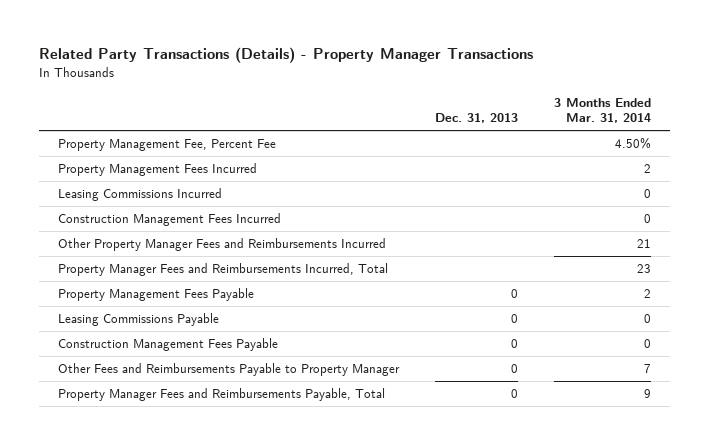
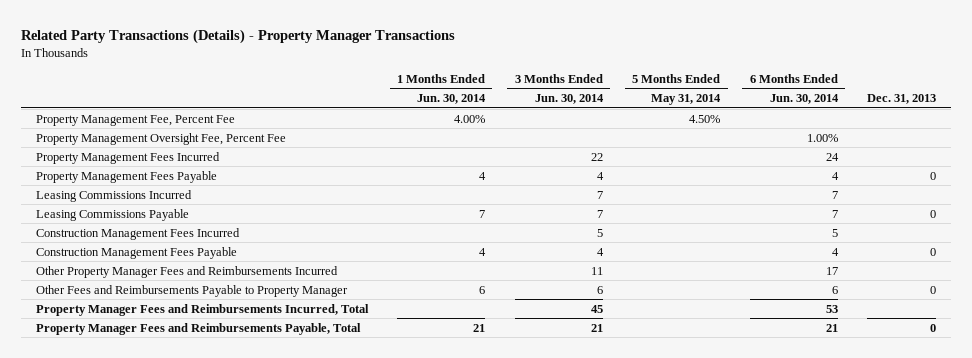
- | Dec. 31, 2013 | 3 Months Ended Mar. 31, 2014
+ | 1 Months Ended Jun. 30, 2014 | 3 Months Ended Jun. 30, 2014 | 5 Months Ended May 31, 2014 | 6 Months Ended Jun. 30, 2014 | Dec. 31, 2013
+ Property Management Oversight Fee, Percent Fee | | | | 1.00% |
moved down: Leasing Commissions Incurred | | 7 | | 7 |
moved down: Construction Management Fees Incurred | | 5 | | 5 |
moved down: Other Property Manager Fees and Reimbursements Incurred | | 11 | | 17 |
moved down: Property Manager Fees and Reimbursements Incurred, Total | | 45 | | 53 |

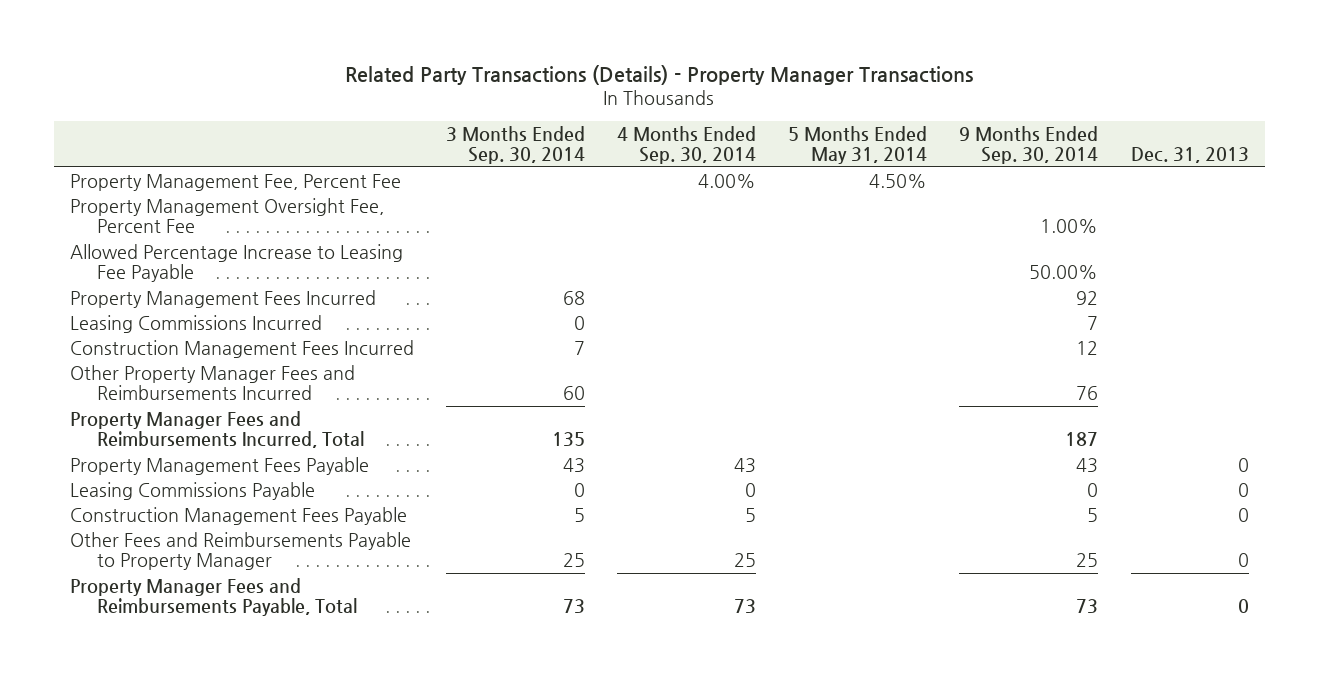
- | 1 Months Ended Jun. 30, 2014 | 3 Months Ended Jun. 30, 2014 | 5 Months Ended May 31, 2014 | 6 Months Ended Jun. 30, 2014 | Dec. 31, 2013
+ | 3 Months Ended Sep. 30, 2014 | 4 Months Ended Sep. 30, 2014 | 5 Months Ended May 31, 2014 | 9 Months Ended Sep. 30, 2014 | Dec. 31, 2013
+ Allowed Percentage Increase to Leasing Fee Payable | | | | 50.00% |
moved down: Property Management Fees Payable | 43 | 43 | | 43 | 0
moved down: Leasing Commissions Payable | 0 | 0 | | 0 | 0
moved down: Construction Management Fees Payable | 5 | 5 | | 5 | 0
moved down: Other Fees and Reimbursements Payable to Property Manager | 25 | 25 | | 25 | 0

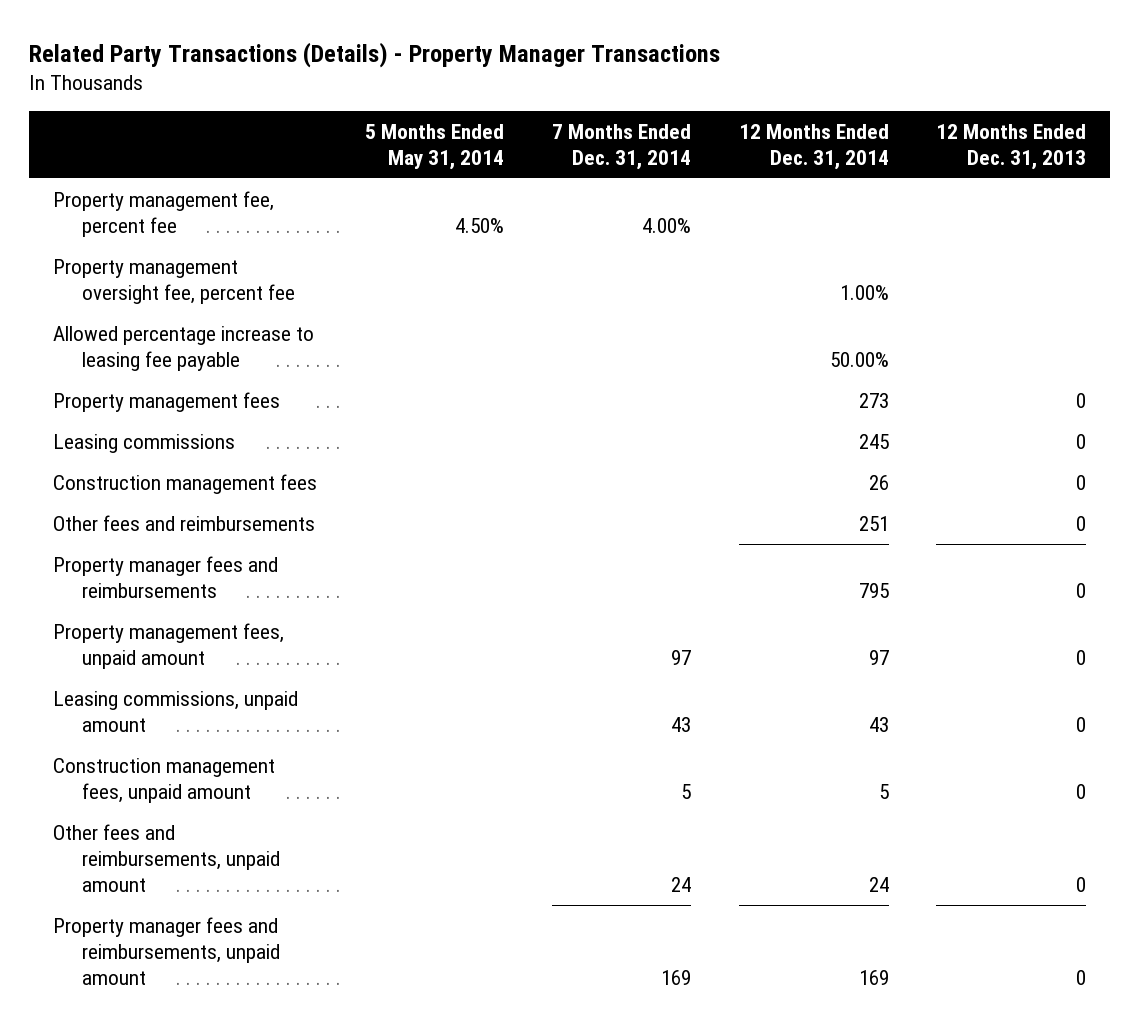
- | 3 Months Ended Sep. 30, 2014 | 4 Months Ended Sep. 30, 2014 | 5 Months Ended May 31, 2014 | 9 Months Ended Sep. 30, 2014 | Dec. 31, 2013
+ | 5 Months Ended May 31, 2014 | 7 Months Ended Dec. 31, 2014 | 12 Months Ended Dec. 31, 2014 | 12 Months Ended Dec. 31, 2013
- Property Management Fee, Percent Fee | | 4.00% | 4.50% | |
- Property Management Oversight Fee, Percent Fee | | | | 1.00% |
- Allowed Percentage Increase to Leasing Fee Payable | | | | 50.00% |
- Property Management Fees Incurred | 68 | | | 92 |
- Leasing Commissions Incurred | 0 | | | 7 |
- Construction Management Fees Incurred | 7 | | | 12 |
- Other Property Manager Fees and Reimbursements Incurred | 60 | | | 76 |
- Property Manager Fees and Reimbursements Incurred, Total | 135 | | | 187 |
- Property Management Fees Payable | 43 | 43 | | 43 | 0
- Leasing Commissions Payable | 0 | 0 | | 0 | 0
- Construction Management Fees Payable | 5 | 5 | | 5 | 0
- Other Fees and Reimbursements Payable to Property Manager | 25 | 25 | | 25 | 0
- Property Manager Fees and Reimbursements Payable, Total | 73 | 73 | | 73 | 0
+ Property management fee, percent fee | 4.50% | 4.00% | |
+ Property management oversight fee, percent fee | | | 1.00% |
+ Allowed percentage increase to leasing fee payable | | | 50.00% |
+ Property management fees | | | 273 | 0
+ Leasing commissions | | | 245 | 0
+ Construction management fees | | | 26 | 0
+ Other fees and reimbursements | | | 251 | 0
+ Property manager fees and reimbursements | | | 795 | 0
+ Property management fees, unpaid amount | | 97 | 97 | 0
+ Leasing commissions, unpaid amount | | 43 | 43 | 0
+ Construction management fees, unpaid amount | | 5 | 5 | 0
+ Other fees and reimbursements, unpaid amount | | 24 | 24 | 0
+ Property manager fees and reimbursements, unpaid amount | | 169 | 169 | 0

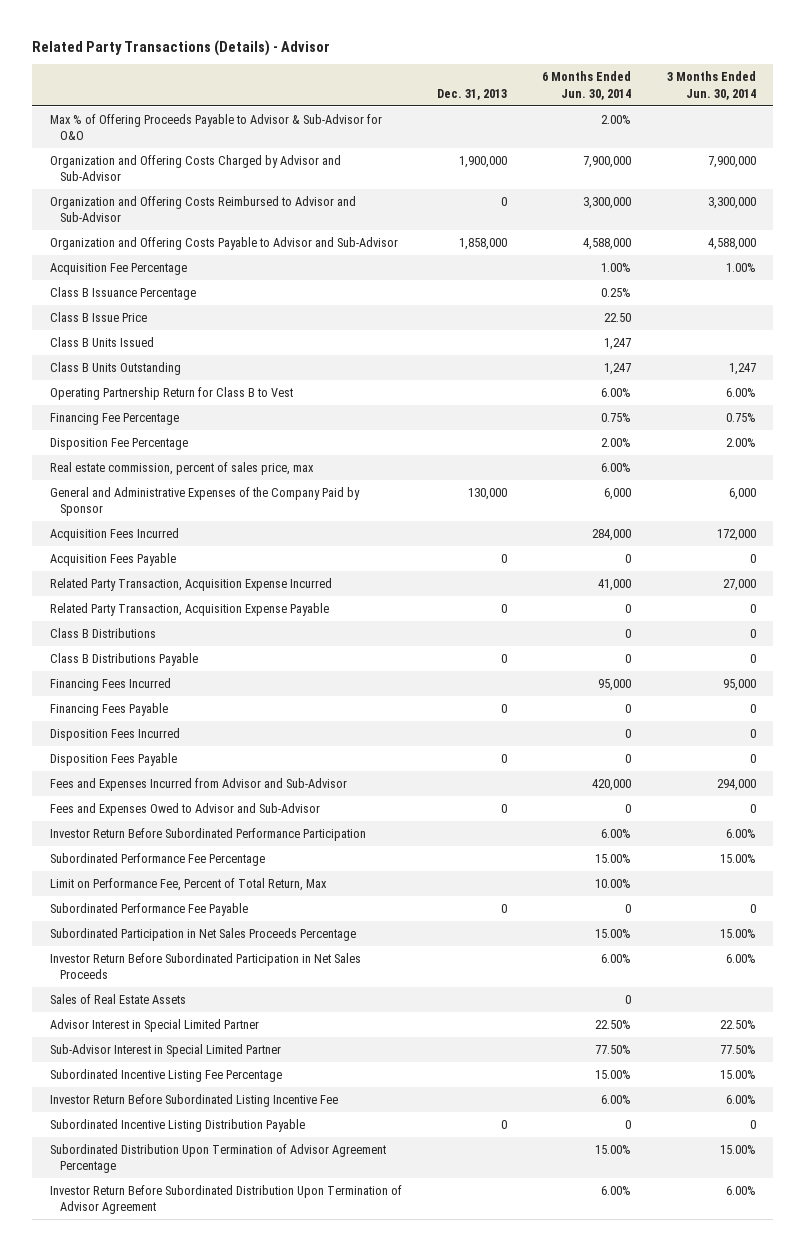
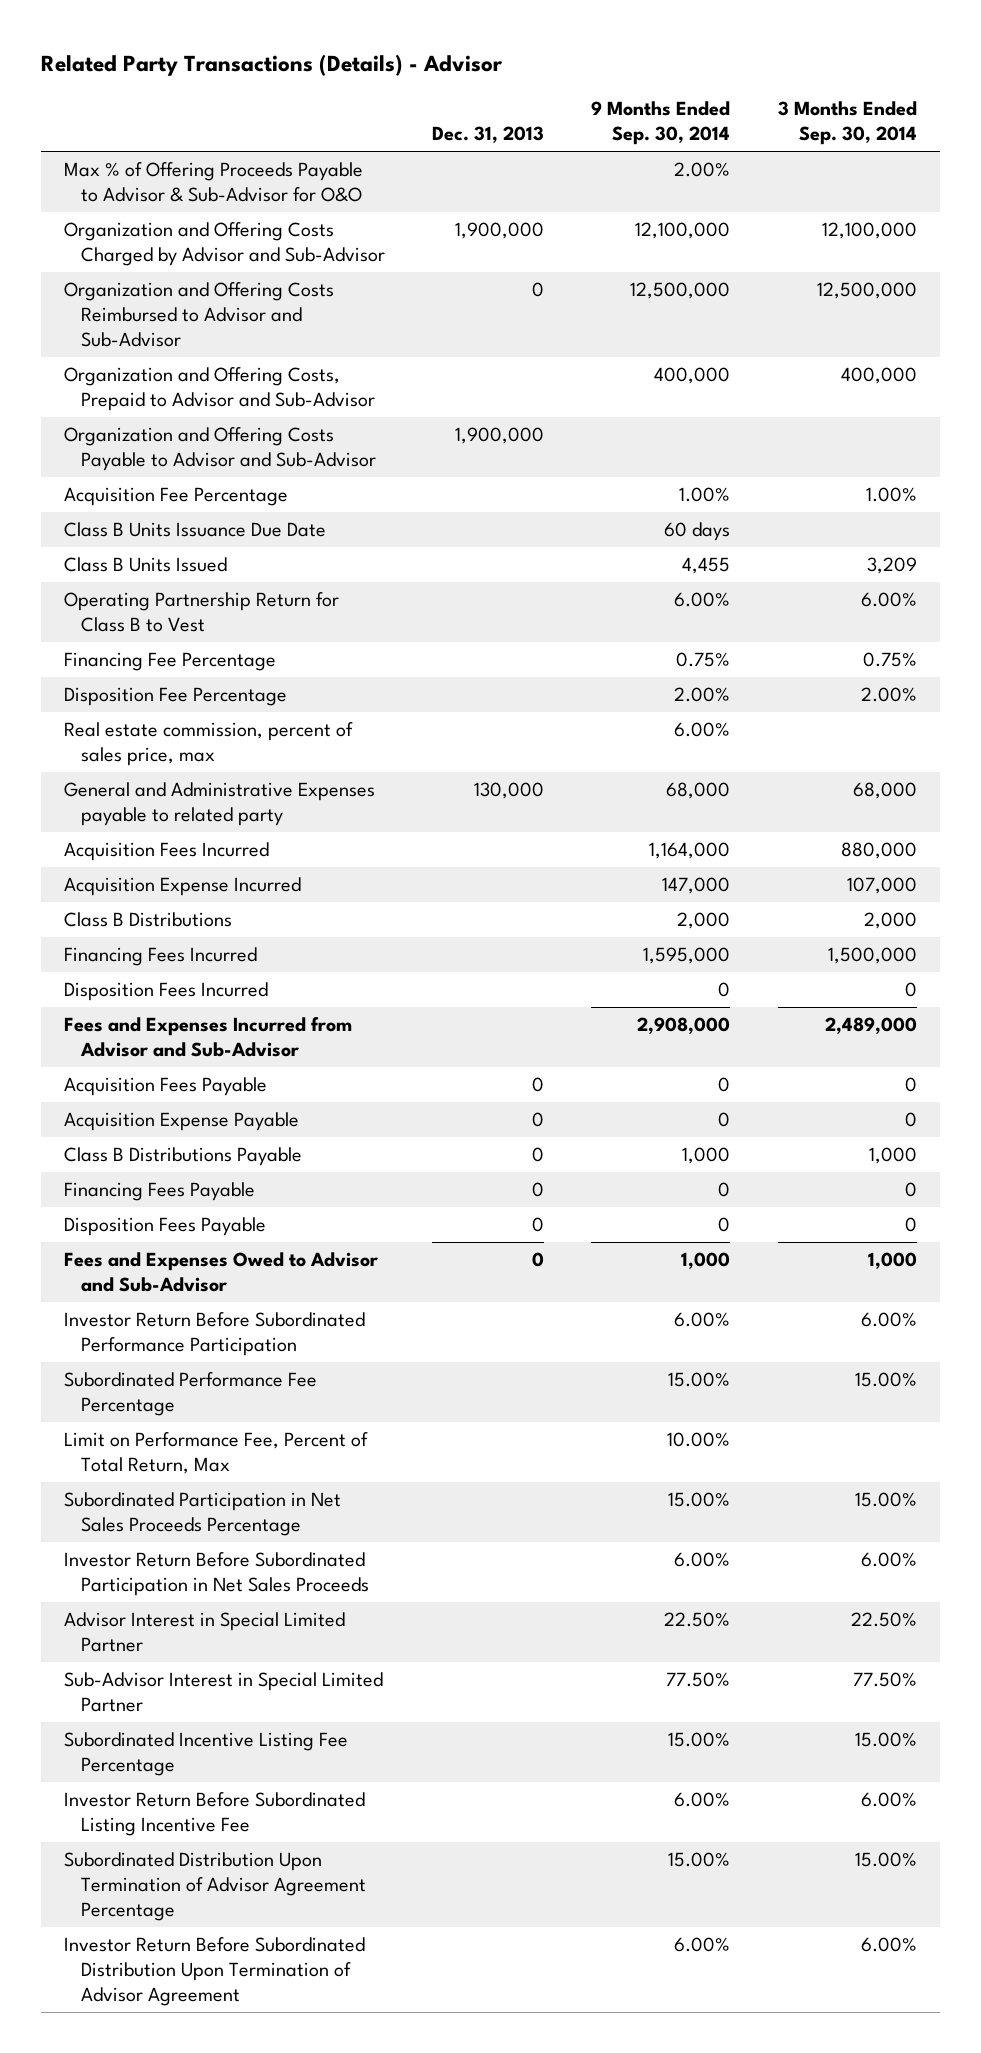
- | Dec. 31, 2013 | 6 Months Ended Jun. 30, 2014 | 3 Months Ended Jun. 30, 2014
+ | Dec. 31, 2013 | 9 Months Ended Sep. 30, 2014 | 3 Months Ended Sep. 30, 2014
- Organization and Offering Costs Payable to Advisor and Sub-Advisor | 1,858,000 | 4,588,000 | 4,588,000
+ Organization and Offering Costs, Prepaid to Advisor and Sub-Advisor | | 400,000 | 400,000
+ Organization and Offering Costs Payable to Advisor and Sub-Advisor | 1,900,000 | |
- Class B Issuance Percentage | | 0.25% |
- Class B Issue Price | | 22.50 |
+ Class B Units Issuance Due Date | | 60 days |
- Class B Units Outstanding | | 1,247 | 1,247
- General and Administrative Expenses of the Company Paid by Sponsor | 130,000 | 6,000 | 6,000
+ General and Administrative Expenses payable to related party | 130,000 | 68,000 | 68,000
- Related Party Transaction, Acquisition Expense Incurred | | 41,000 | 27,000
- Related Party Transaction, Acquisition Expense Payable | 0 | 0 | 0
+ Acquisition Expense Incurred | | 147,000 | 107,000
moved down: Acquisition Fees Payable | 0 | 0 | 0
+ Acquisition Expense Payable | 0 | 0 | 0
moved down: Class B Distributions Payable | 0 | 1,000 | 1,000
moved down: Financing Fees Payable | 0 | 0 | 0
moved down: Disposition Fees Payable | 0 | 0 | 0
- Subordinated Performance Fee Payable | 0 | 0 | 0
- Sales of Real Estate Assets | | 0 |
- Subordinated Incentive Listing Distribution Payable | 0 | 0 | 0

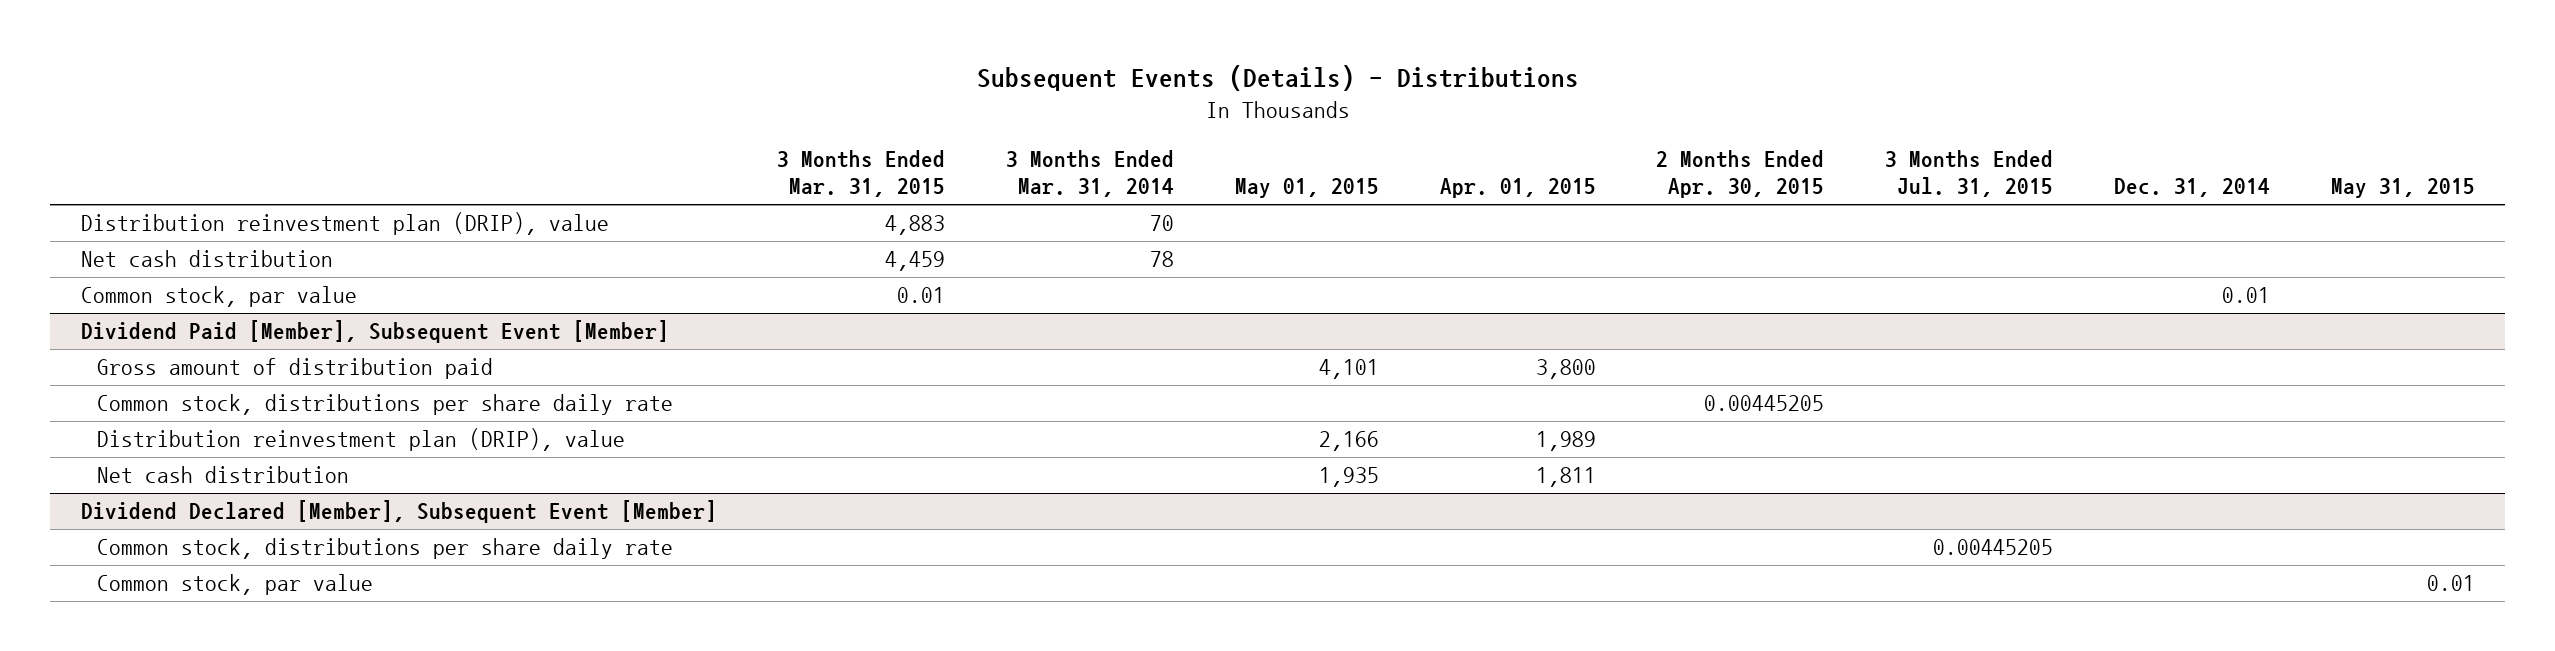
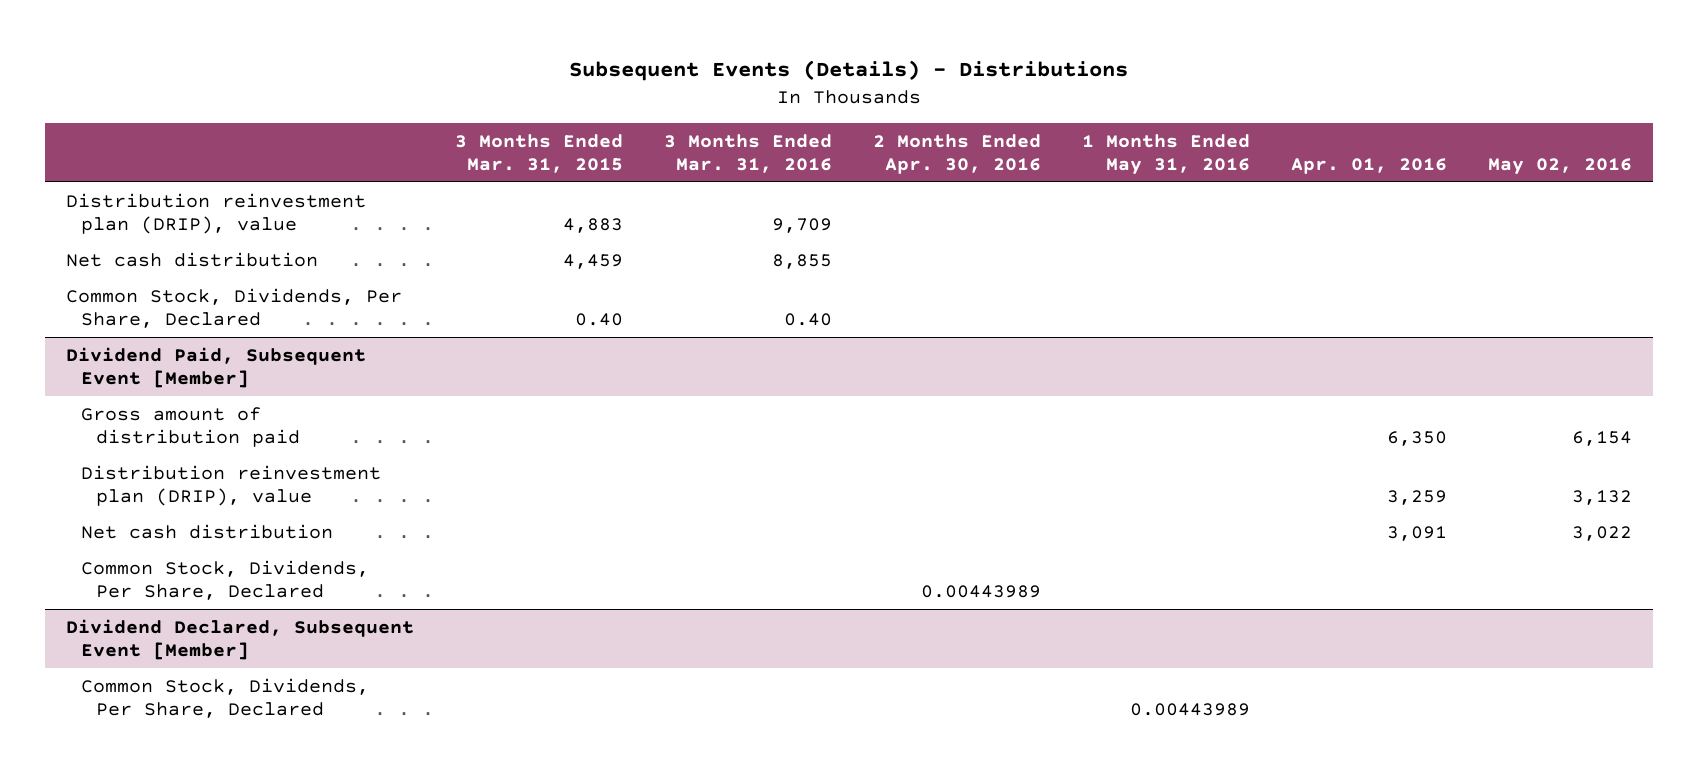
- | 3 Months Ended Mar. 31, 2015 | 3 Months Ended Mar. 31, 2014 | May 01, 2015 | Apr. 01, 2015 | 2 Months Ended Apr. 30, 2015 | 3 Months Ended Jul. 31, 2015 | Dec. 31, 2014 | May 31, 2015
+ | 3 Months Ended Mar. 31, 2015 | 3 Months Ended Mar. 31, 2016 | 2 Months Ended Apr. 30, 2016 | 1 Months Ended May 31, 2016 | Apr. 01, 2016 | May 02, 2016
- Common stock, par value | 0.01 | | | | | | 0.01 |
- Dividend Paid [Member], Subsequent Event [Member]
+ Common Stock, Dividends, Per Share, Declared | 0.40 | 0.40 | | | |
+ Dividend Paid, Subsequent Event [Member]
- Common stock, distributions per share daily rate | | | | | 0.00445205 | | |
- Dividend Declared [Member], Subsequent Event [Member]
- Common stock, distributions per share daily rate | | | | | | 0.00445205 | |
- Common stock, par value | | | | | | | | 0.01
+ Common Stock, Dividends, Per Share, Declared | | | 0.00443989 | | |
+ Dividend Declared, Subsequent Event [Member]
+ Common Stock, Dividends, Per Share, Declared | | | | 0.00443989 | |

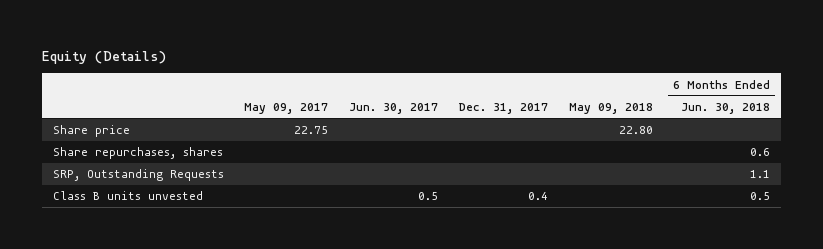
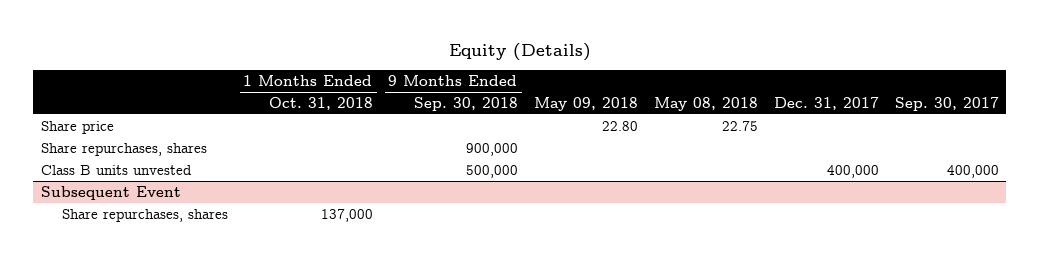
- | May 09, 2017 | Jun. 30, 2017 | Dec. 31, 2017 | May 09, 2018 | 6 Months Ended Jun. 30, 2018
+ | 1 Months Ended Oct. 31, 2018 | 9 Months Ended Sep. 30, 2018 | May 09, 2018 | May 08, 2018 | Dec. 31, 2017 | Sep. 30, 2017
- SRP, Outstanding Requests | | | | | 1.1
- Class B units unvested | | 0.5 | 0.4 | | 0.5
+ Class B units unvested | | 500,000 | | | 400,000 | 400,000
+ Subsequent Event
+ Share repurchases, shares | 137,000 | | | | |

